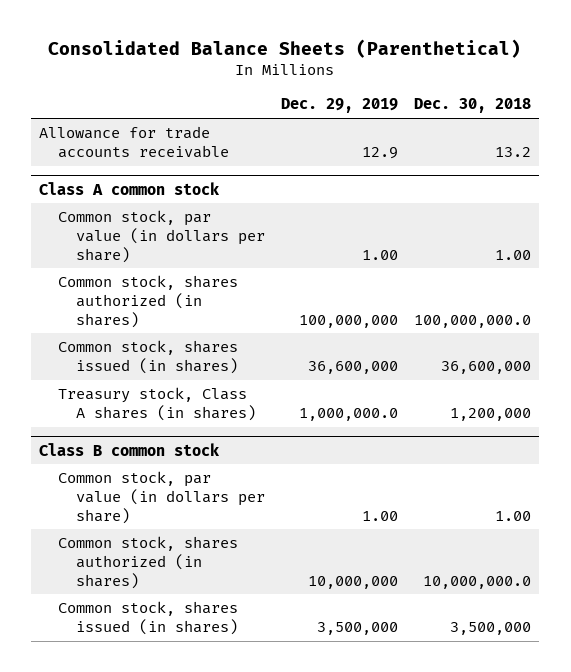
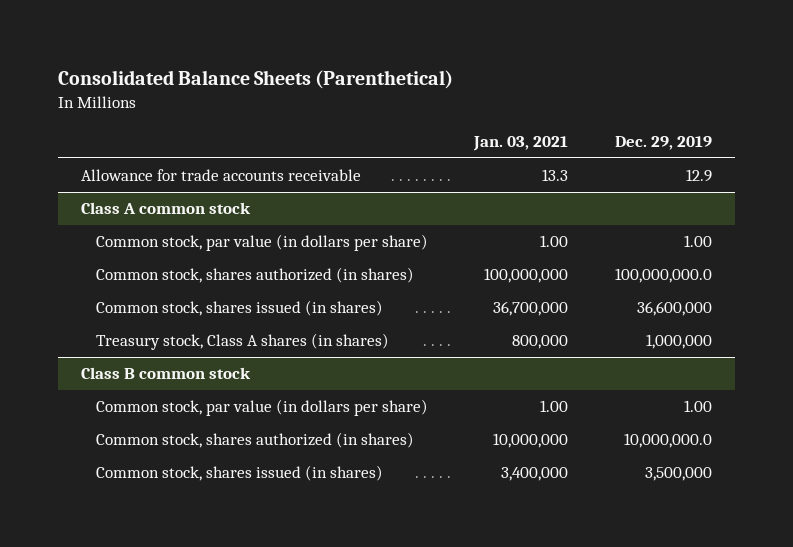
- | Dec. 29, 2019 | Dec. 30, 2018
+ | Jan. 03, 2021 | Dec. 29, 2019
@ Class A common stock
- Common stock, shares authorized (in shares) | 100,000,000 | 100,000,000.0
+ Common stock, shares authorized (in shares) | 100,000,000 | 100,000,000.0
- Treasury stock, Class A shares (in shares) | 1,000,000.0 | 1,200,000
+ Treasury stock, Class A shares (in shares) | 800,000 | 1,000,000
@ Class B common stock
- Common stock, shares authorized (in shares) | 10,000,000 | 10,000,000.0
+ Common stock, shares authorized (in shares) | 10,000,000 | 10,000,000.0

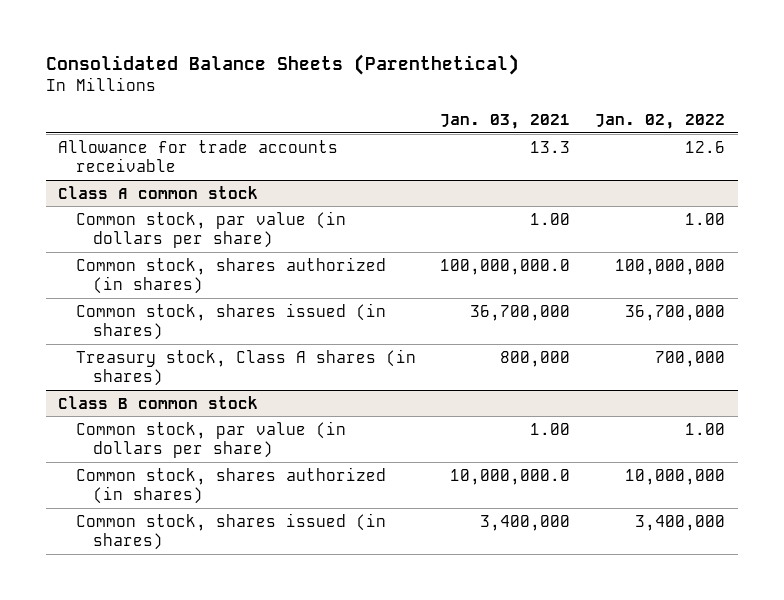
- | Jan. 03, 2021 | Dec. 29, 2019
+ | Jan. 03, 2021 | Jan. 02, 2022
@ Class A common stock
- Common stock, shares authorized (in shares) | 100,000,000 | 100,000,000.0
+ Common stock, shares authorized (in shares) | 100,000,000.0 | 100,000,000
@ Class B common stock
- Common stock, shares authorized (in shares) | 10,000,000 | 10,000,000.0
+ Common stock, shares authorized (in shares) | 10,000,000.0 | 10,000,000

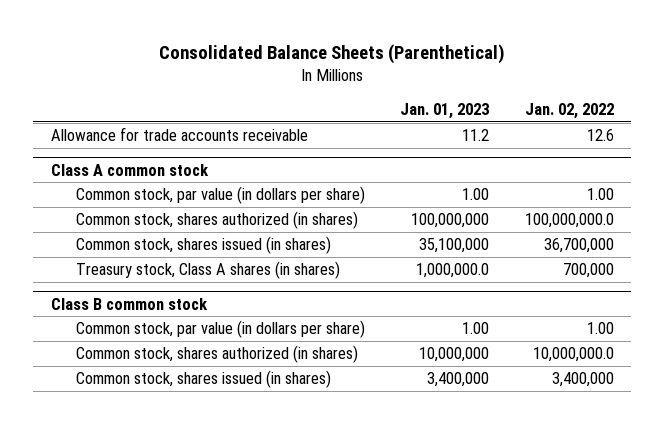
- | Jan. 03, 2021 | Jan. 02, 2022
+ | Jan. 01, 2023 | Jan. 02, 2022
@ Class A common stock
- Common stock, shares authorized (in shares) | 100,000,000.0 | 100,000,000
+ Common stock, shares authorized (in shares) | 100,000,000 | 100,000,000.0
@ Class B common stock
- Common stock, shares authorized (in shares) | 10,000,000.0 | 10,000,000
+ Common stock, shares authorized (in shares) | 10,000,000 | 10,000,000.0

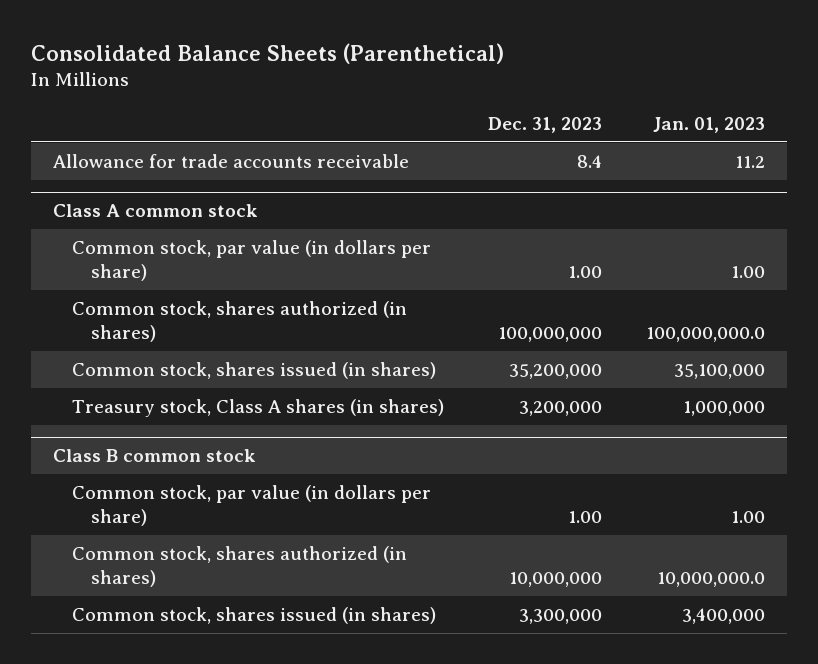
- | Jan. 01, 2023 | Jan. 02, 2022
+ | Dec. 31, 2023 | Jan. 01, 2023
@ Class A common stock
- Common stock, shares authorized (in shares) | 100,000,000 | 100,000,000.0
+ Common stock, shares authorized (in shares) | 100,000,000 | 100,000,000.0
- Treasury stock, Class A shares (in shares) | 1,000,000.0 | 700,000
+ Treasury stock, Class A shares (in shares) | 3,200,000 | 1,000,000
@ Class B common stock
- Common stock, shares authorized (in shares) | 10,000,000 | 10,000,000.0
+ Common stock, shares authorized (in shares) | 10,000,000 | 10,000,000.0

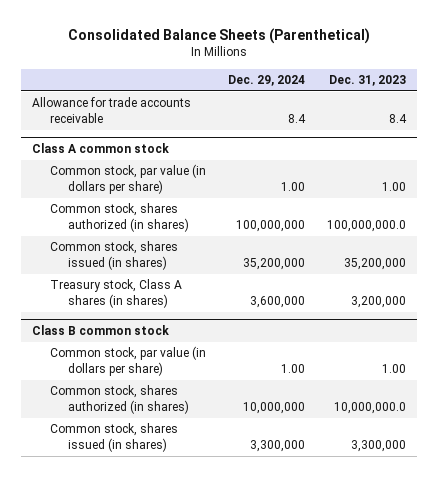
- | Dec. 31, 2023 | Jan. 01, 2023
+ | Dec. 29, 2024 | Dec. 31, 2023
@ Class A common stock
- Common stock, shares authorized (in shares) | 100,000,000 | 100,000,000.0
+ Common stock, shares authorized (in shares) | 100,000,000 | 100,000,000.0
@ Class B common stock
- Common stock, shares authorized (in shares) | 10,000,000 | 10,000,000.0
+ Common stock, shares authorized (in shares) | 10,000,000 | 10,000,000.0

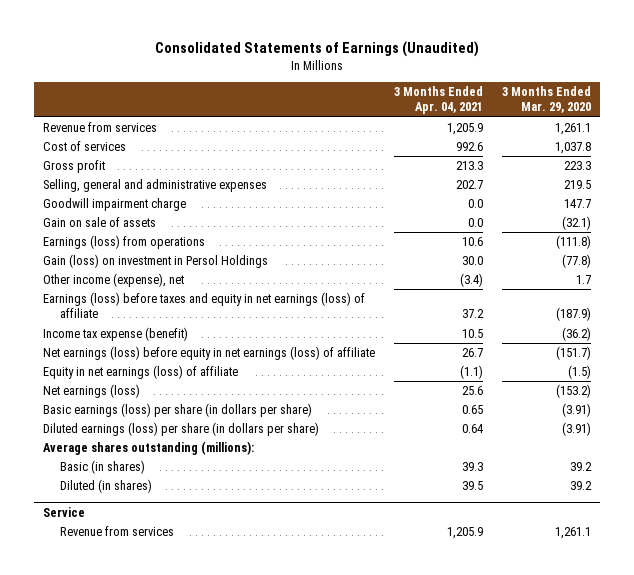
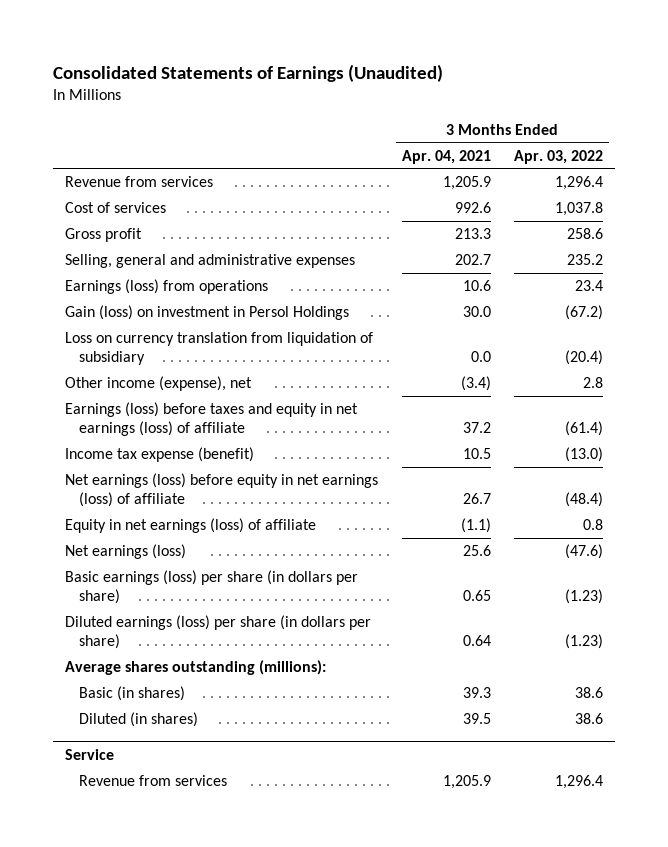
- | 3 Months Ended Apr. 04, 2021 | 3 Months Ended Mar. 29, 2020
+ | 3 Months Ended Apr. 04, 2021 | 3 Months Ended Apr. 03, 2022
- Goodwill impairment charge | 0.0 | 147.7
- Gain on sale of assets | 0.0 | (32.1)
+ Loss on currency translation from liquidation of subsidiary | 0.0 | (20.4)

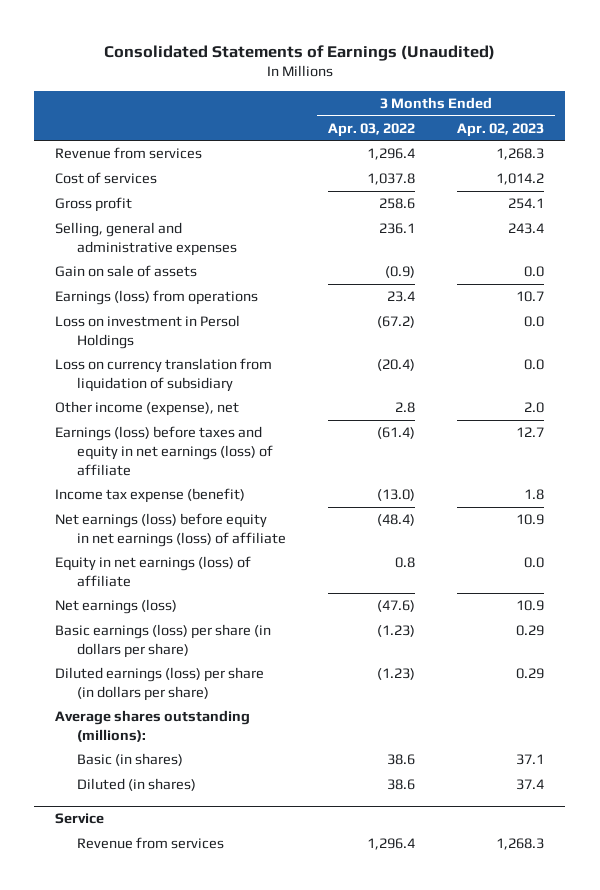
- | 3 Months Ended Apr. 04, 2021 | 3 Months Ended Apr. 03, 2022
+ | 3 Months Ended Apr. 03, 2022 | 3 Months Ended Apr. 02, 2023
- Selling, general and administrative expenses | 202.7 | 235.2
+ Selling, general and administrative expenses | 236.1 | 243.4
+ Gain on sale of assets | (0.9) | 0.0
- Gain (loss) on investment in Persol Holdings | 30.0 | (67.2)
+ Loss on investment in Persol Holdings | (67.2) | 0.0

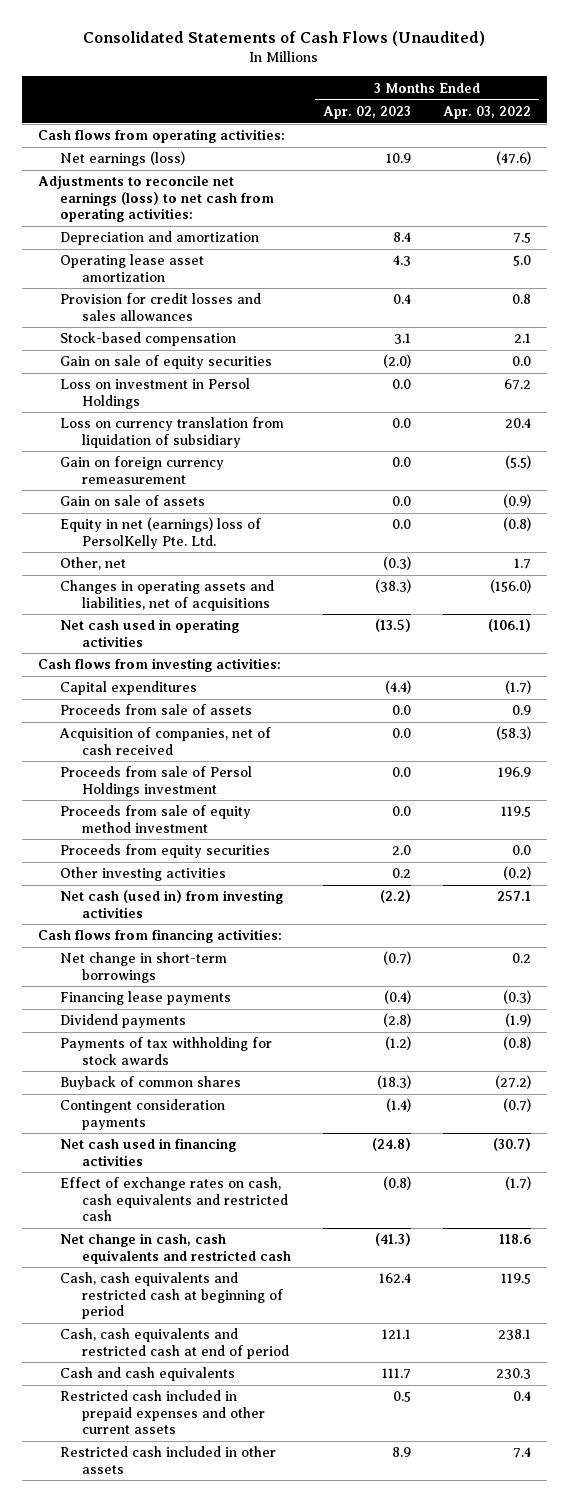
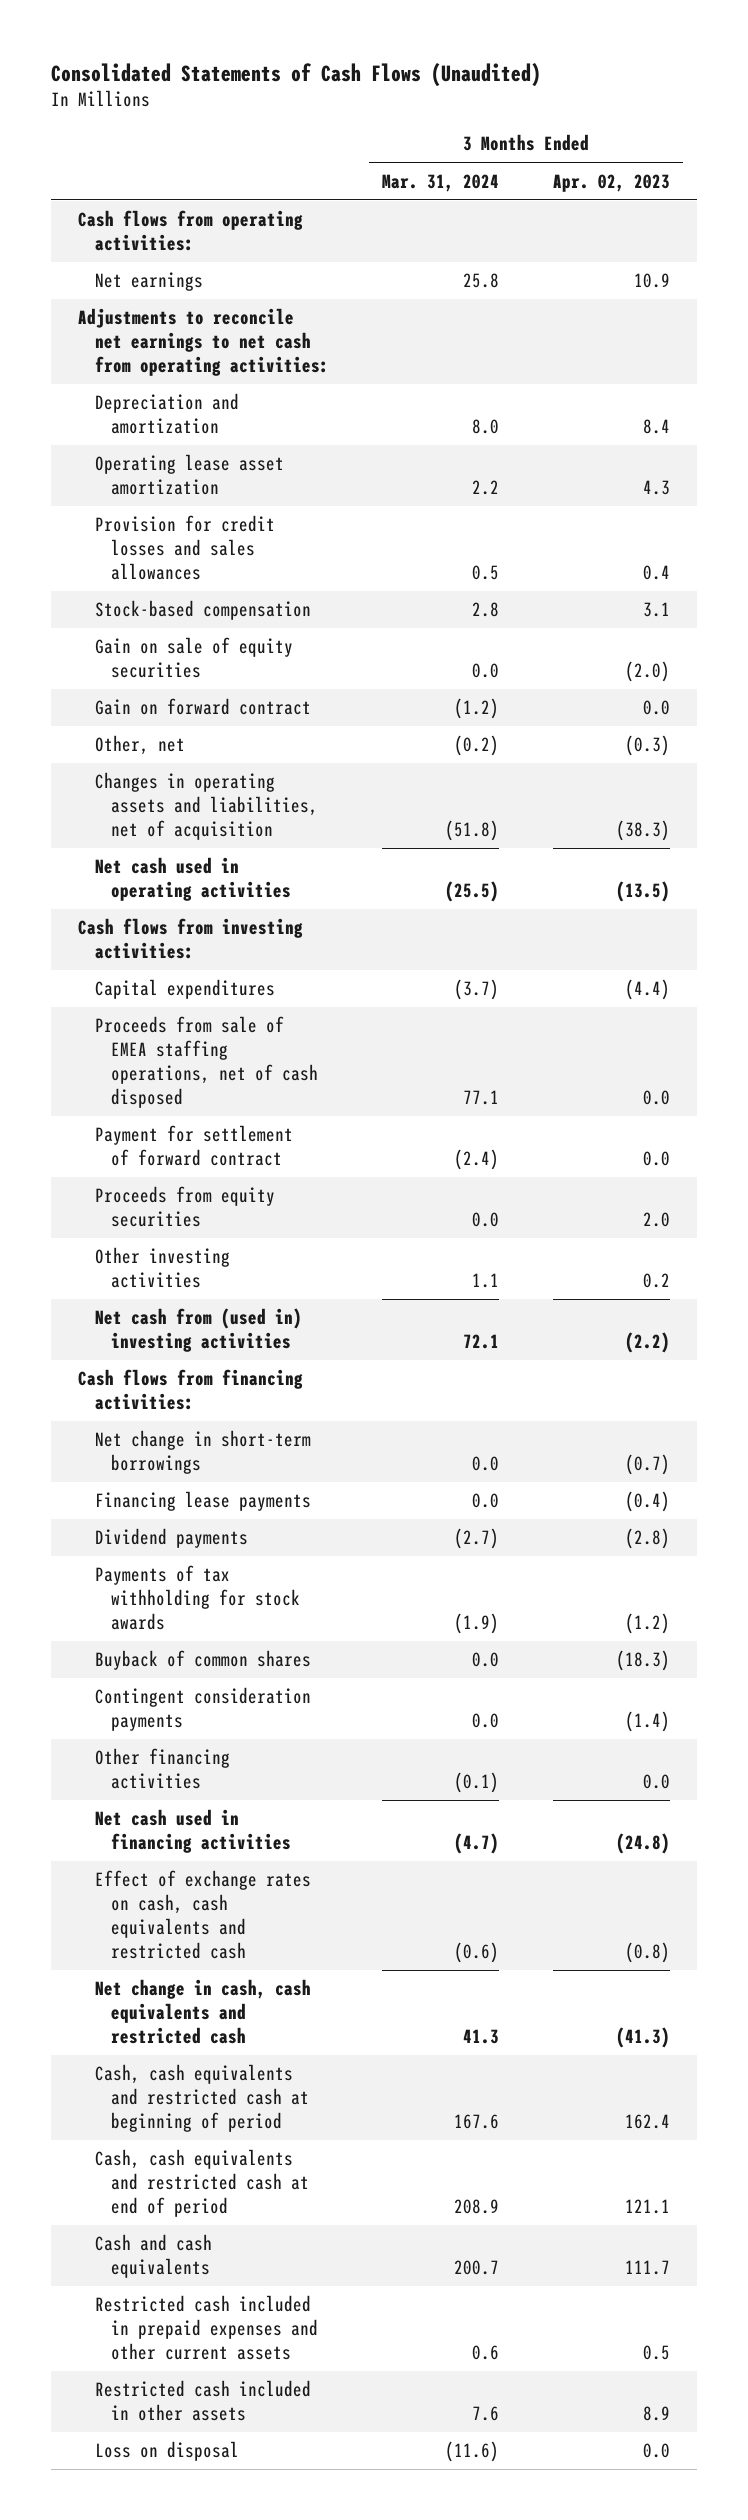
- | 3 Months Ended Apr. 02, 2023 | 3 Months Ended Apr. 03, 2022
+ | 3 Months Ended Mar. 31, 2024 | 3 Months Ended Apr. 02, 2023
- Net earnings (loss) | 10.9 | (47.6)
- Adjustments to reconcile net earnings (loss) to net cash from operating activities:
+ Net earnings | 25.8 | 10.9
+ Adjustments to reconcile net earnings to net cash from operating activities:
- Loss on investment in Persol Holdings | 0.0 | 67.2
- Loss on currency translation from liquidation of subsidiary | 0.0 | 20.4
- Gain on foreign currency remeasurement | 0.0 | (5.5)
- Gain on sale of assets | 0.0 | (0.9)
- Equity in net (earnings) loss of PersolKelly Pte. Ltd. | 0.0 | (0.8)
+ Gain on forward contract | (1.2) | 0.0
- Changes in operating assets and liabilities, net of acquisitions | (38.3) | (156.0)
+ Changes in operating assets and liabilities, net of acquisition | (51.8) | (38.3)
- Proceeds from sale of assets | 0.0 | 0.9
- Acquisition of companies, net of cash received | 0.0 | (58.3)
- Proceeds from sale of Persol Holdings investment | 0.0 | 196.9
- Proceeds from sale of equity method investment | 0.0 | 119.5
+ Proceeds from sale of EMEA staffing operations, net of cash disposed | 77.1 | 0.0
+ Payment for settlement of forward contract | (2.4) | 0.0
- Net cash (used in) from investing activities | (2.2) | 257.1
+ Net cash from (used in) investing activities | 72.1 | (2.2)
+ Other financing activities | (0.1) | 0.0
+ Loss on disposal | (11.6) | 0.0

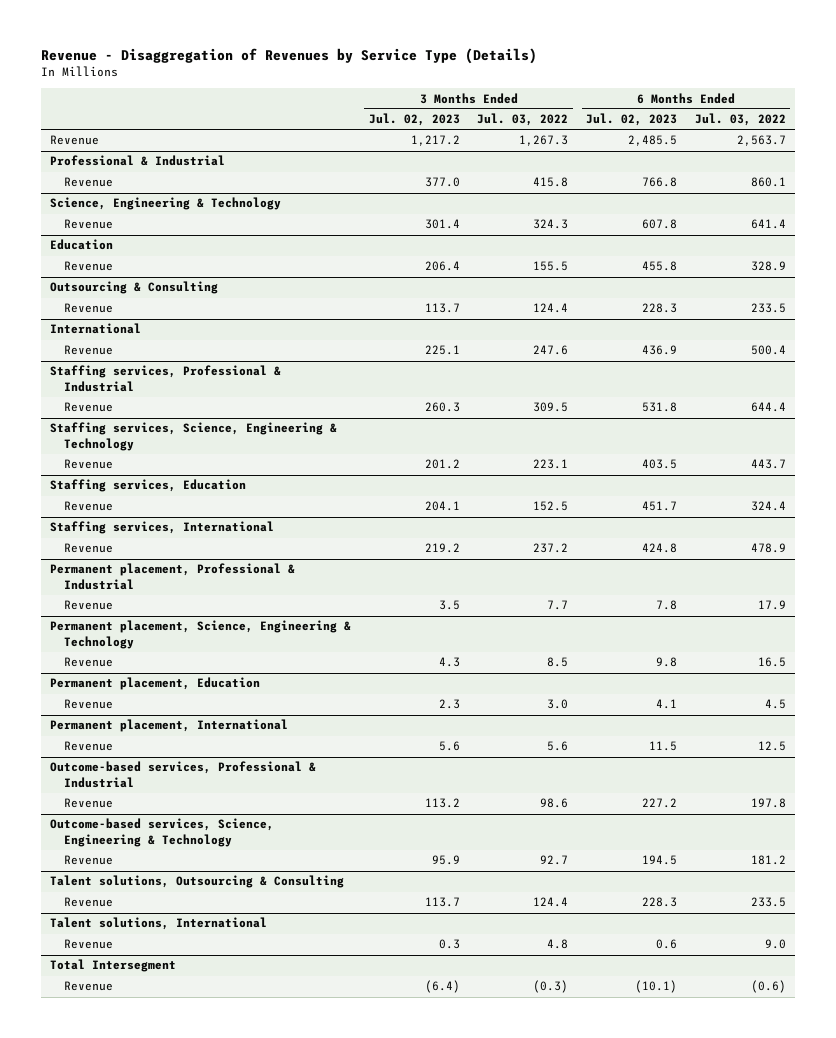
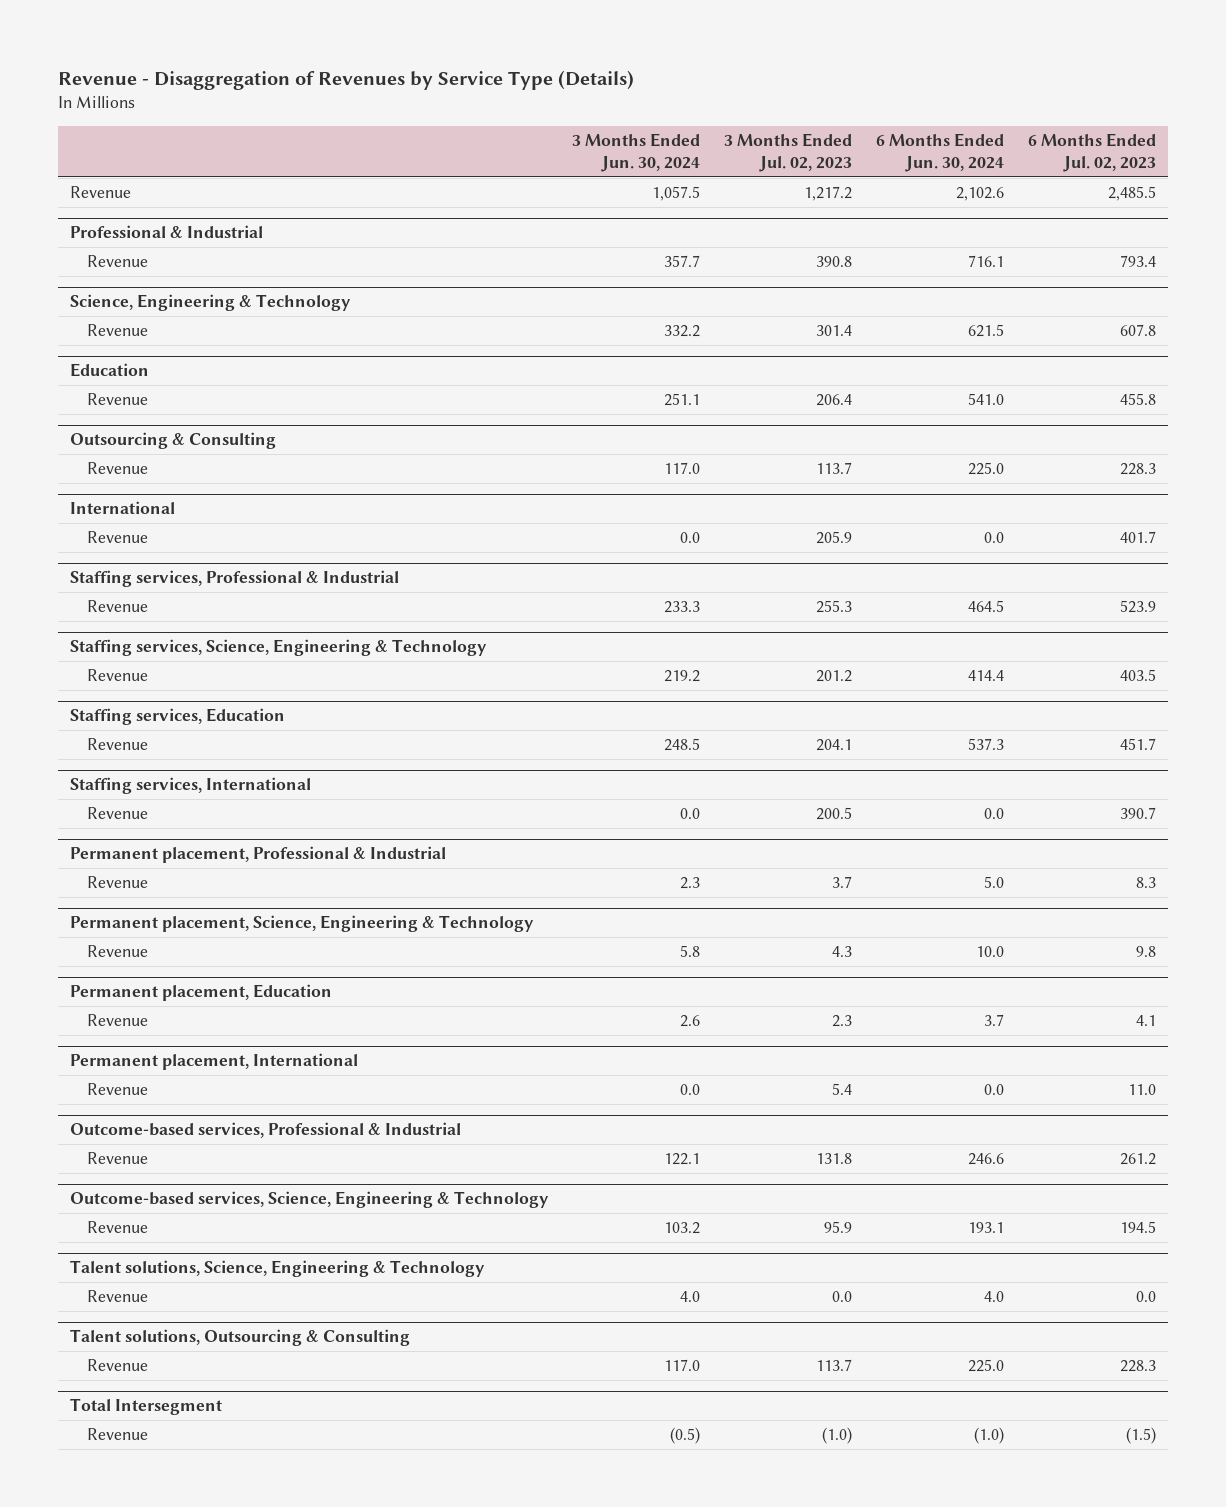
- | 3 Months Ended Jul. 02, 2023 | 3 Months Ended Jul. 03, 2022 | 6 Months Ended Jul. 02, 2023 | 6 Months Ended Jul. 03, 2022
+ | 3 Months Ended Jun. 30, 2024 | 3 Months Ended Jul. 02, 2023 | 6 Months Ended Jun. 30, 2024 | 6 Months Ended Jul. 02, 2023
@ Professional & Industrial
- Revenue | 377.0 | 415.8 | 766.8 | 860.1
+ Revenue | 357.7 | 390.8 | 716.1 | 793.4
@ International
- Revenue | 225.1 | 247.6 | 436.9 | 500.4
+ Revenue | 0.0 | 205.9 | 0.0 | 401.7
@ Staffing services, Professional & Industrial
- Revenue | 260.3 | 309.5 | 531.8 | 644.4
+ Revenue | 233.3 | 255.3 | 464.5 | 523.9
@ Staffing services, International
- Revenue | 219.2 | 237.2 | 424.8 | 478.9
+ Revenue | 0.0 | 200.5 | 0.0 | 390.7
@ Permanent placement, Professional & Industrial
- Revenue | 3.5 | 7.7 | 7.8 | 17.9
+ Revenue | 2.3 | 3.7 | 5.0 | 8.3
@ Permanent placement, International
- Revenue | 5.6 | 5.6 | 11.5 | 12.5
+ Revenue | 0.0 | 5.4 | 0.0 | 11.0
@ Outcome-based services, Professional & Industrial
- Revenue | 113.2 | 98.6 | 227.2 | 197.8
+ Revenue | 122.1 | 131.8 | 246.6 | 261.2
+ Talent solutions, Science, Engineering & Technology
+ Revenue | 4.0 | 0.0 | 4.0 | 0.0
- Talent solutions, International
- Revenue | 0.3 | 4.8 | 0.6 | 9.0
@ Total Intersegment
- Revenue | (6.4) | (0.3) | (10.1) | (0.6)
+ Revenue | (0.5) | (1.0) | (1.0) | (1.5)

